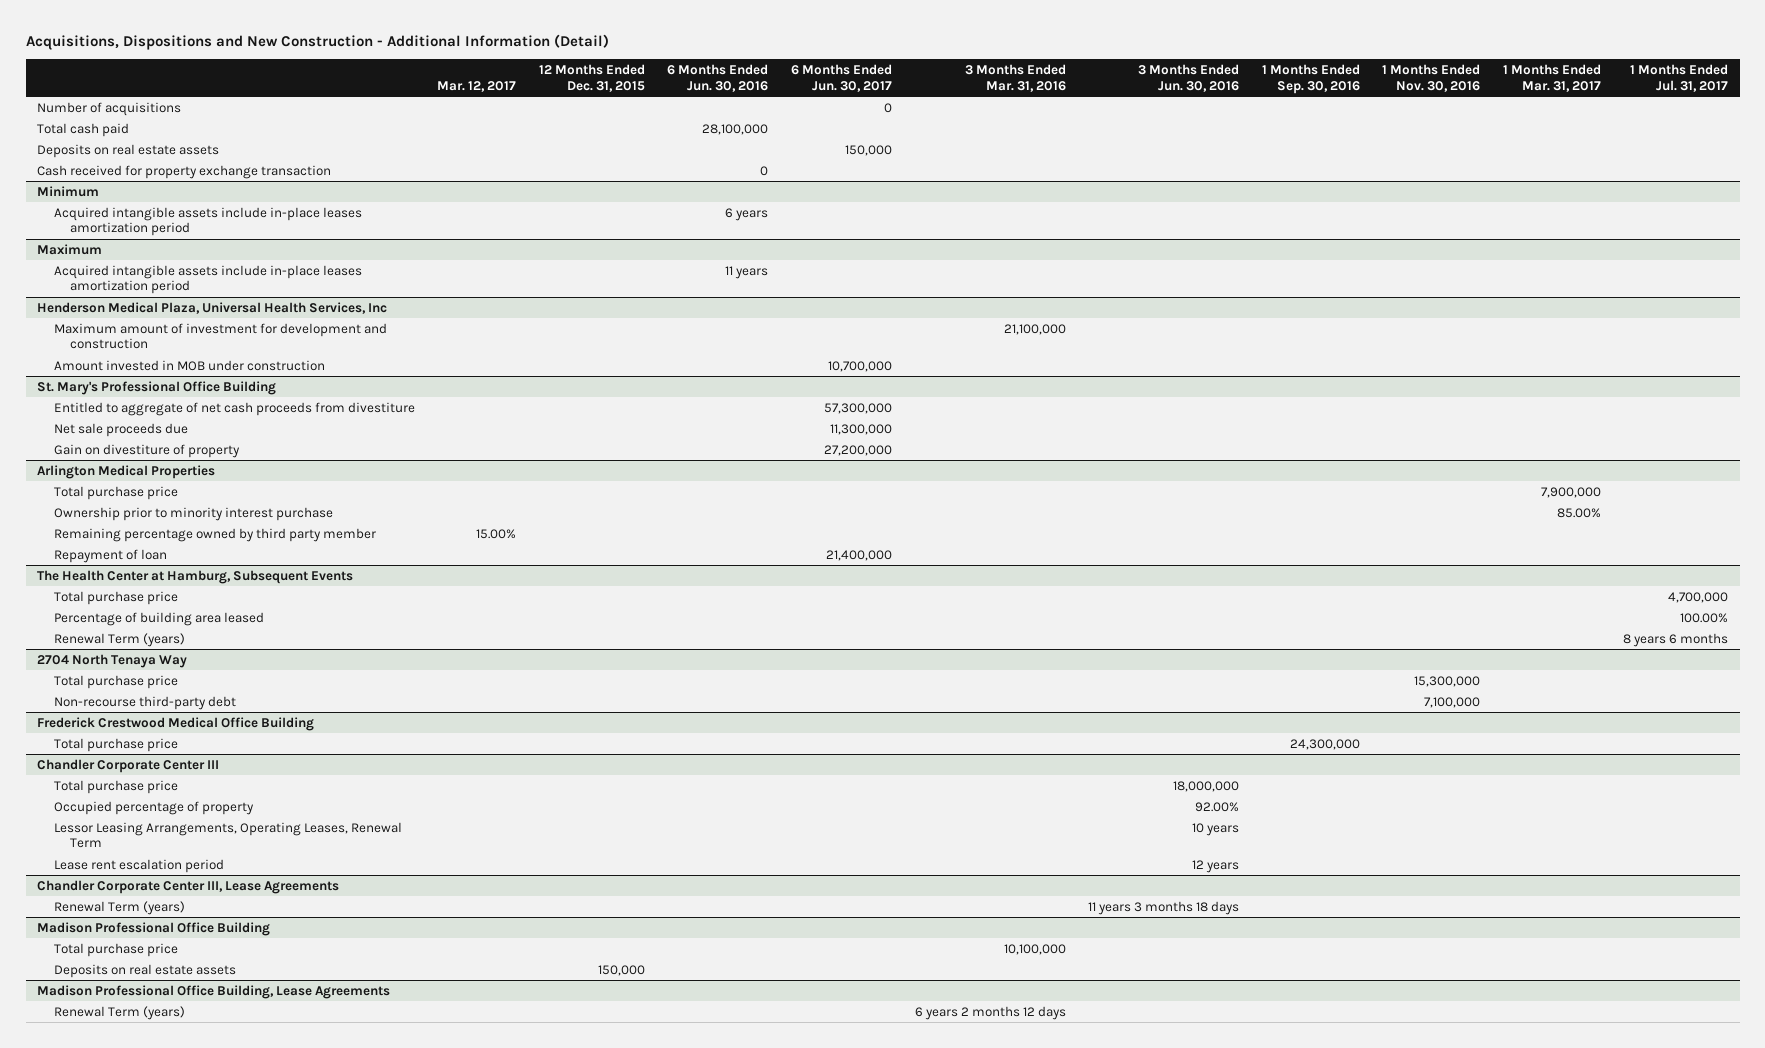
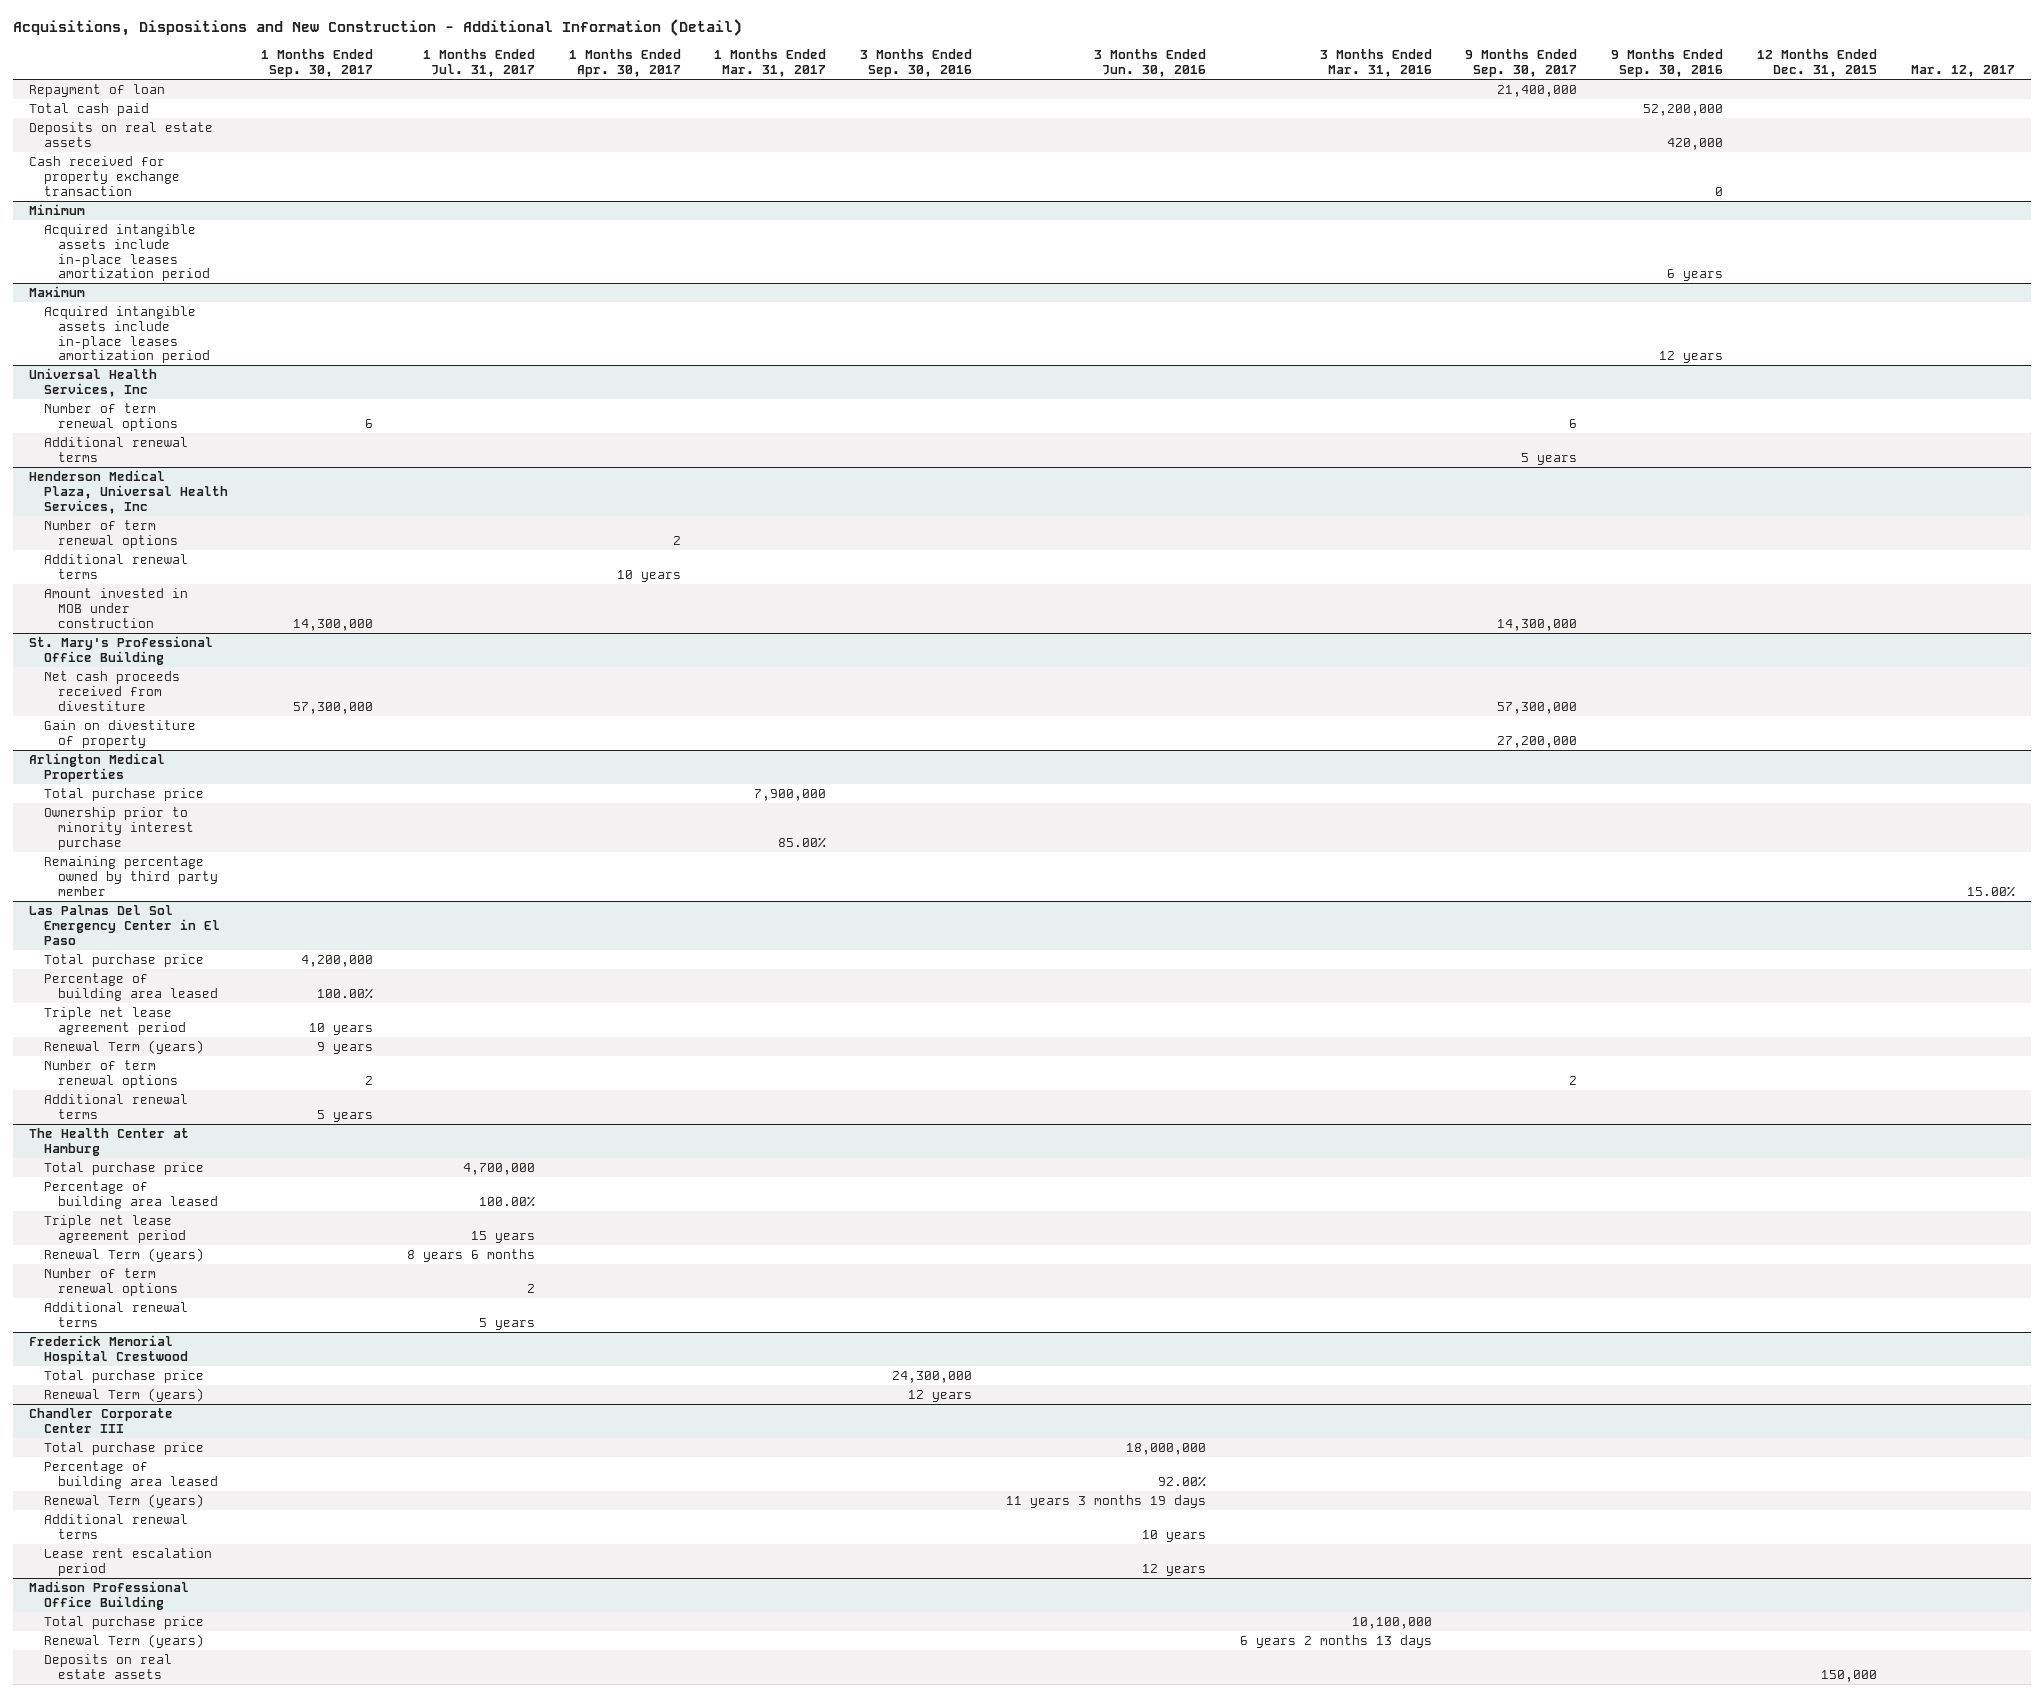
- | Mar. 12, 2017 | 12 Months Ended Dec. 31, 2015 | 6 Months Ended Jun. 30, 2016 | 6 Months Ended Jun. 30, 2017 | 3 Months Ended Mar. 31, 2016 | 3 Months Ended Jun. 30, 2016 | 1 Months Ended Sep. 30, 2016 | 1 Months Ended Nov. 30, 2016 | 1 Months Ended Mar. 31, 2017 | 1 Months Ended Jul. 31, 2017
+ | 1 Months Ended Sep. 30, 2017 | 1 Months Ended Jul. 31, 2017 | 1 Months Ended Apr. 30, 2017 | 1 Months Ended Mar. 31, 2017 | 3 Months Ended Sep. 30, 2016 | 3 Months Ended Jun. 30, 2016 | 3 Months Ended Mar. 31, 2016 | 9 Months Ended Sep. 30, 2017 | 9 Months Ended Sep. 30, 2016 | 12 Months Ended Dec. 31, 2015 | Mar. 12, 2017
- Number of acquisitions | | | | 0 | | | | | |
+ Repayment of loan | | | | | | | | 21,400,000 | | |
+ Universal Health Services, Inc
+ Number of term renewal options | 6 | | | | | | | 6 | | |
+ Additional renewal terms | | | | | | | | 5 years | | |
@ Henderson Medical Plaza, Universal Health Services, Inc
- Maximum amount of investment for development and construction | | | | | 21,100,000 | | | | |
+ Number of term renewal options | | | 2 | | | | | | | |
+ Additional renewal terms | | | 10 years | | | | | | | |
@ St. Mary's Professional Office Building
- Entitled to aggregate of net cash proceeds from divestiture | | | | 57,300,000 | | | | | |
- Net sale proceeds due | | | | 11,300,000 | | | | | |
+ Net cash proceeds received from divestiture | 57,300,000 | | | | | | | 57,300,000 | | |
@ Arlington Medical Properties
- Repayment of loan | | | | 21,400,000 | | | | | |
- The Health Center at Hamburg, Subsequent Events
+ Las Palmas Del Sol Emergency Center in El Paso
+ Total purchase price | 4,200,000 | | | | | | | | | |
+ Percentage of building area leased | 100.00% | | | | | | | | | |
+ Triple net lease agreement period | 10 years | | | | | | | | | |
+ Renewal Term (years) | 9 years | | | | | | | | | |
+ Number of term renewal options | 2 | | | | | | | 2 | | |
+ Additional renewal terms | 5 years | | | | | | | | | |
+ The Health Center at Hamburg
+ Triple net lease agreement period | | 15 years | | | | | | | | |
- 2704 North Tenaya Way
- Total purchase price | | | | | | | | 15,300,000 | |
- Non-recourse third-party debt | | | | | | | | 7,100,000 | |
- Frederick Crestwood Medical Office Building
- Total purchase price | | | | | | | 24,300,000 | | |
+ Number of term renewal options | | 2 | | | | | | | | |
+ Additional renewal terms | | 5 years | | | | | | | | |
+ Frederick Memorial Hospital Crestwood
+ Total purchase price | | | | | 24,300,000 | | | | | |
+ Renewal Term (years) | | | | | 12 years | | | | | |
@ Chandler Corporate Center III
- Occupied percentage of property | | | | | | 92.00% | | | |
- Lessor Leasing Arrangements, Operating Leases, Renewal Term | | | | | | 10 years | | | |
+ Percentage of building area leased | | | | | | 92.00% | | | | |
+ Renewal Term (years) | | | | | | 11 years 3 months 19 days | | | | |
+ Additional renewal terms | | | | | | 10 years | | | | |
- Chandler Corporate Center III, Lease Agreements
- Renewal Term (years) | | | | | | 11 years 3 months 18 days | | | |
@ Madison Professional Office Building
+ Renewal Term (years) | | | | | | | 6 years 2 months 13 days | | | |
- Madison Professional Office Building, Lease Agreements
- Renewal Term (years) | | | | | 6 years 2 months 12 days | | | | |

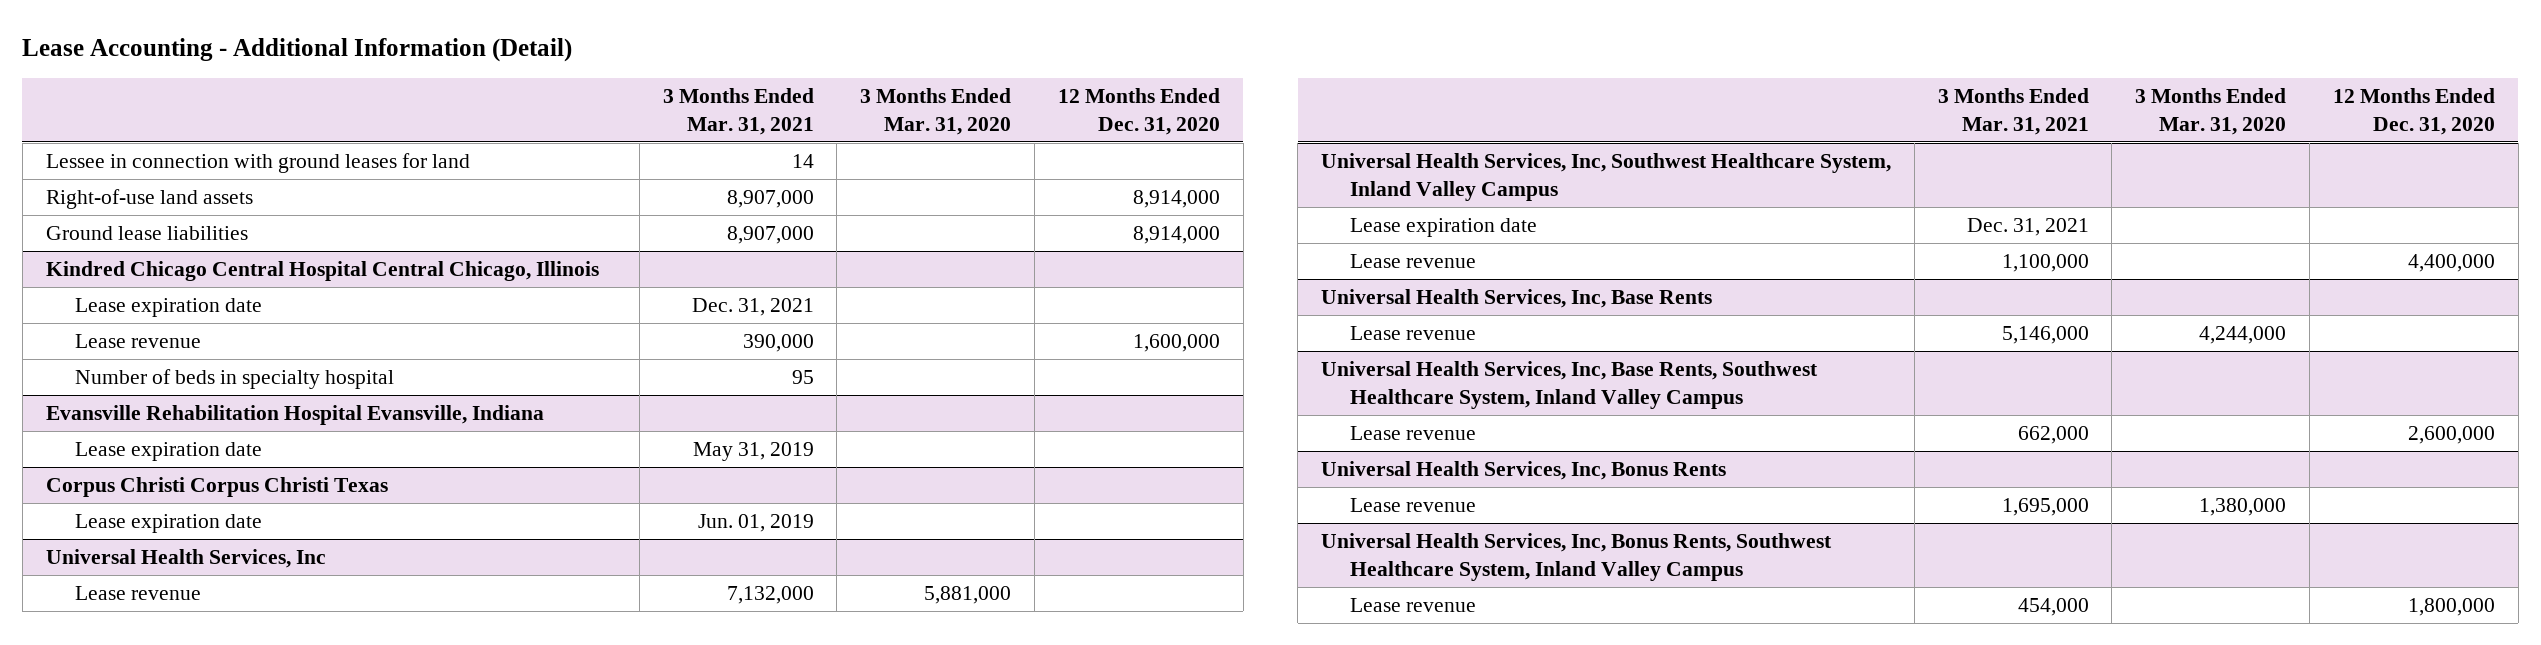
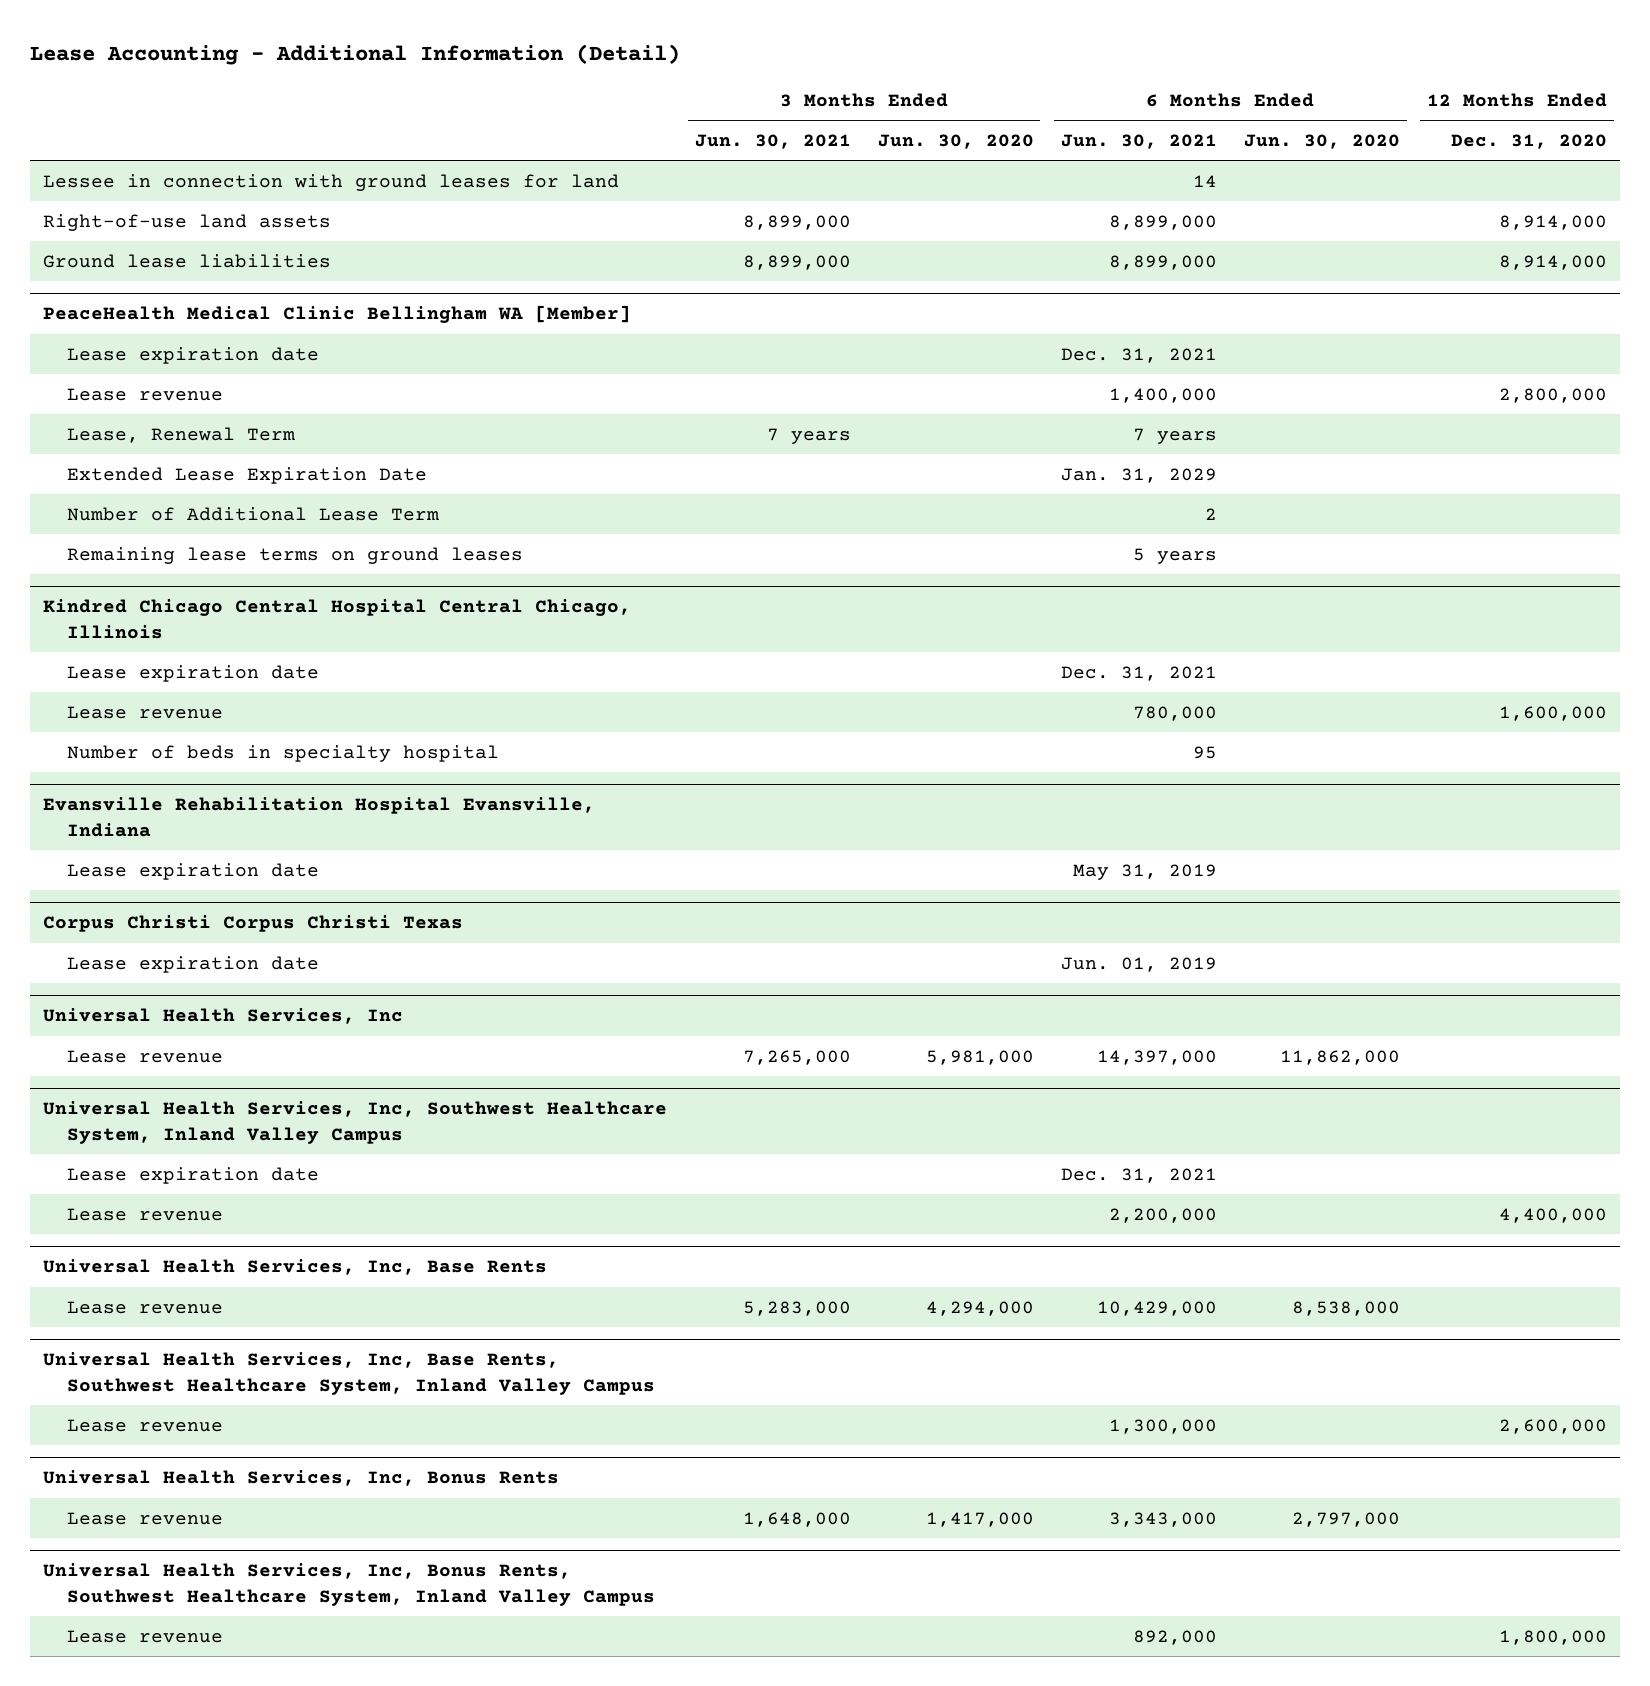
- | 3 Months Ended Mar. 31, 2021 | 3 Months Ended Mar. 31, 2020 | 12 Months Ended Dec. 31, 2020
+ | 3 Months Ended Jun. 30, 2021 | 3 Months Ended Jun. 30, 2020 | 6 Months Ended Jun. 30, 2021 | 6 Months Ended Jun. 30, 2020 | 12 Months Ended Dec. 31, 2020
+ PeaceHealth Medical Clinic Bellingham WA [Member]
+ Lease expiration date | | | Dec. 31, 2021 | |
+ Lease revenue | | | 1,400,000 | | 2,800,000
+ Lease, Renewal Term | 7 years | | 7 years | |
+ Extended Lease Expiration Date | | | Jan. 31, 2029 | |
+ Number of Additional Lease Term | | | 2 | |
+ Remaining lease terms on ground leases | | | 5 years | |

